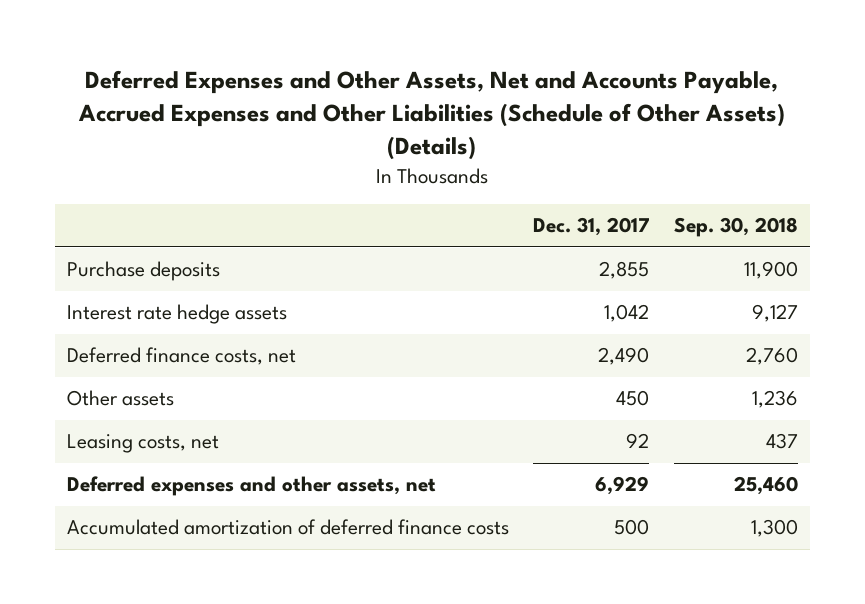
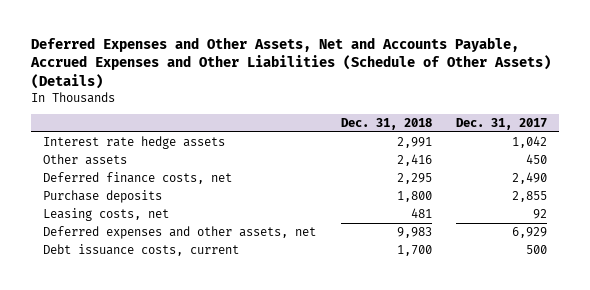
- | Dec. 31, 2017 | Sep. 30, 2018
+ | Dec. 31, 2018 | Dec. 31, 2017
moved down: Deferred finance costs, net | 2,295 | 2,490
moved down: Purchase deposits | 1,800 | 2,855
- Accumulated amortization of deferred finance costs | 500 | 1,300
+ Debt issuance costs, current | 1,700 | 500

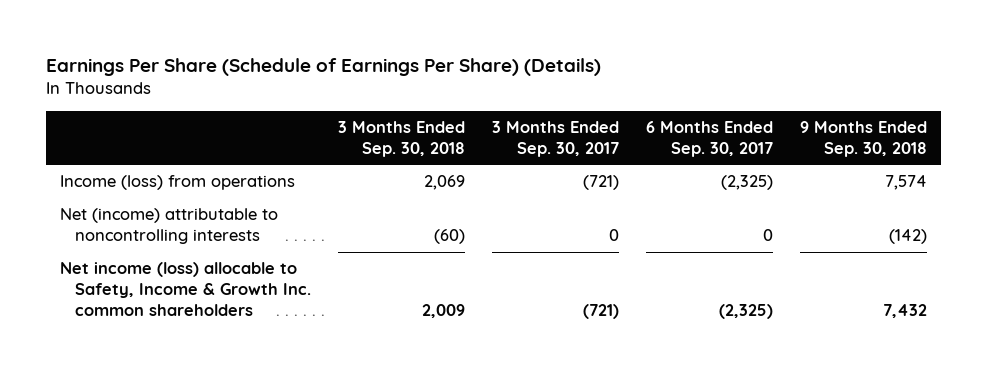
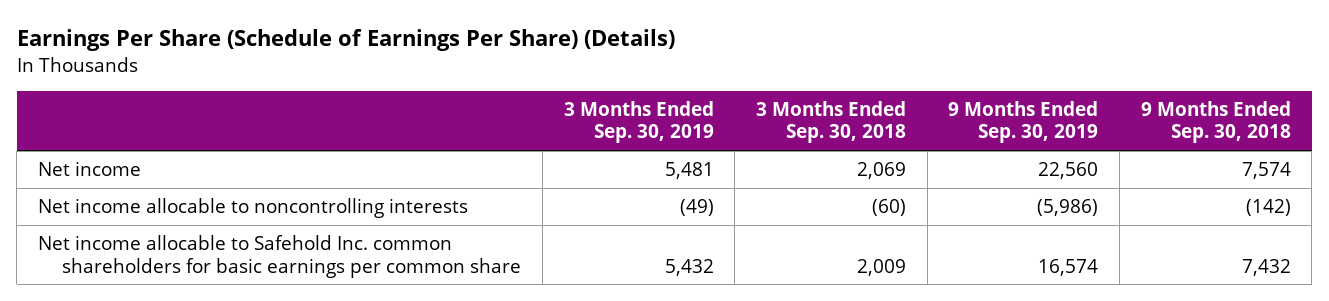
- | 3 Months Ended Sep. 30, 2018 | 3 Months Ended Sep. 30, 2017 | 6 Months Ended Sep. 30, 2017 | 9 Months Ended Sep. 30, 2018
+ | 3 Months Ended Sep. 30, 2019 | 3 Months Ended Sep. 30, 2018 | 9 Months Ended Sep. 30, 2019 | 9 Months Ended Sep. 30, 2018
- Income (loss) from operations | 2,069 | (721) | (2,325) | 7,574
- Net (income) attributable to noncontrolling interests | (60) | 0 | 0 | (142)
- Net income (loss) allocable to Safety, Income & Growth Inc. common shareholders | 2,009 | (721) | (2,325) | 7,432
+ Net income | 5,481 | 2,069 | 22,560 | 7,574
+ Net income allocable to noncontrolling interests | (49) | (60) | (5,986) | (142)
+ Net income allocable to Safehold Inc. common shareholders for basic earnings per common share | 5,432 | 2,009 | 16,574 | 7,432

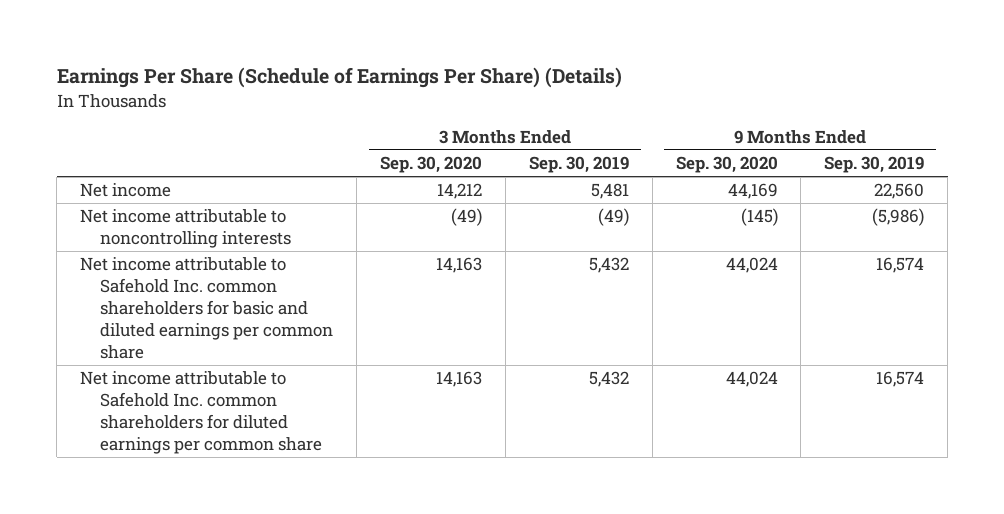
- | 3 Months Ended Sep. 30, 2019 | 3 Months Ended Sep. 30, 2018 | 9 Months Ended Sep. 30, 2019 | 9 Months Ended Sep. 30, 2018
+ | 3 Months Ended Sep. 30, 2020 | 3 Months Ended Sep. 30, 2019 | 9 Months Ended Sep. 30, 2020 | 9 Months Ended Sep. 30, 2019
- Net income allocable to noncontrolling interests | (49) | (60) | (5,986) | (142)
- Net income allocable to Safehold Inc. common shareholders for basic earnings per common share | 5,432 | 2,009 | 16,574 | 7,432
+ Net income attributable to noncontrolling interests | (49) | (49) | (145) | (5,986)
+ Net income attributable to Safehold Inc. common shareholders for basic and diluted earnings per common share | 14,163 | 5,432 | 44,024 | 16,574
+ Net income attributable to Safehold Inc. common shareholders for diluted earnings per common share | 14,163 | 5,432 | 44,024 | 16,574

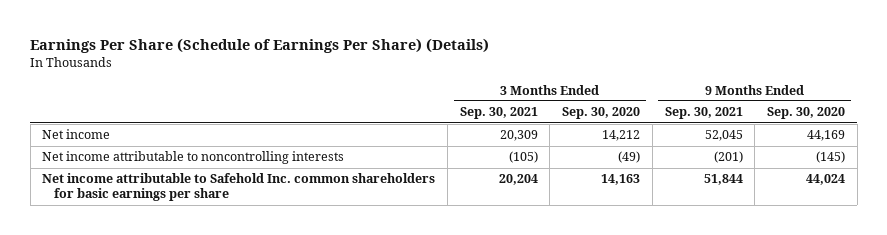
- | 3 Months Ended Sep. 30, 2020 | 3 Months Ended Sep. 30, 2019 | 9 Months Ended Sep. 30, 2020 | 9 Months Ended Sep. 30, 2019
+ | 3 Months Ended Sep. 30, 2021 | 3 Months Ended Sep. 30, 2020 | 9 Months Ended Sep. 30, 2021 | 9 Months Ended Sep. 30, 2020
- Net income attributable to Safehold Inc. common shareholders for basic and diluted earnings per common share | 14,163 | 5,432 | 44,024 | 16,574
- Net income attributable to Safehold Inc. common shareholders for diluted earnings per common share | 14,163 | 5,432 | 44,024 | 16,574
+ Net income attributable to Safehold Inc. common shareholders for basic earnings per share | 20,204 | 14,163 | 51,844 | 44,024

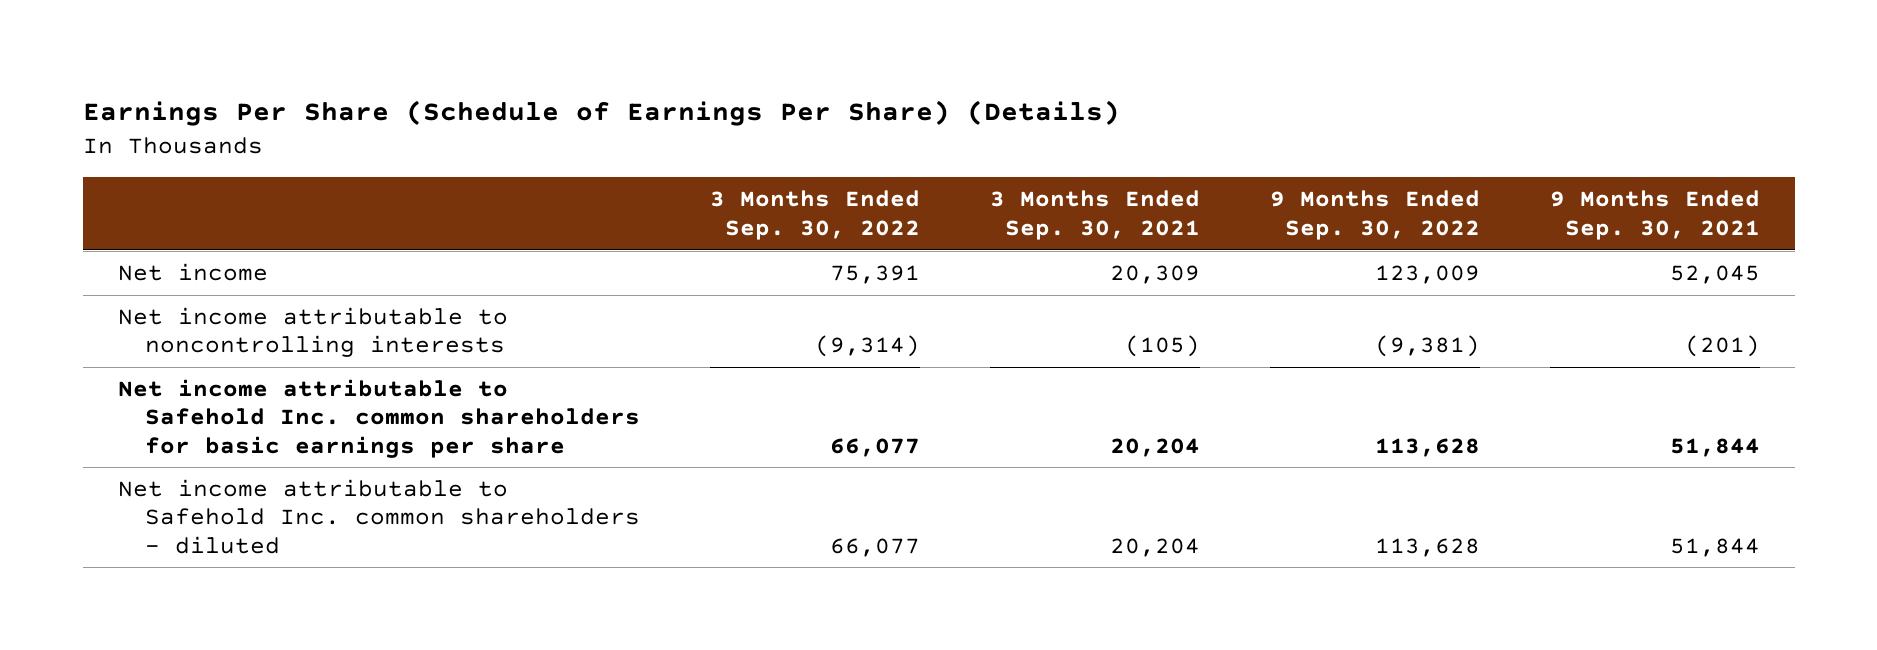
- | 3 Months Ended Sep. 30, 2021 | 3 Months Ended Sep. 30, 2020 | 9 Months Ended Sep. 30, 2021 | 9 Months Ended Sep. 30, 2020
+ | 3 Months Ended Sep. 30, 2022 | 3 Months Ended Sep. 30, 2021 | 9 Months Ended Sep. 30, 2022 | 9 Months Ended Sep. 30, 2021
+ Net income attributable to Safehold Inc. common shareholders - diluted | 66,077 | 20,204 | 113,628 | 51,844

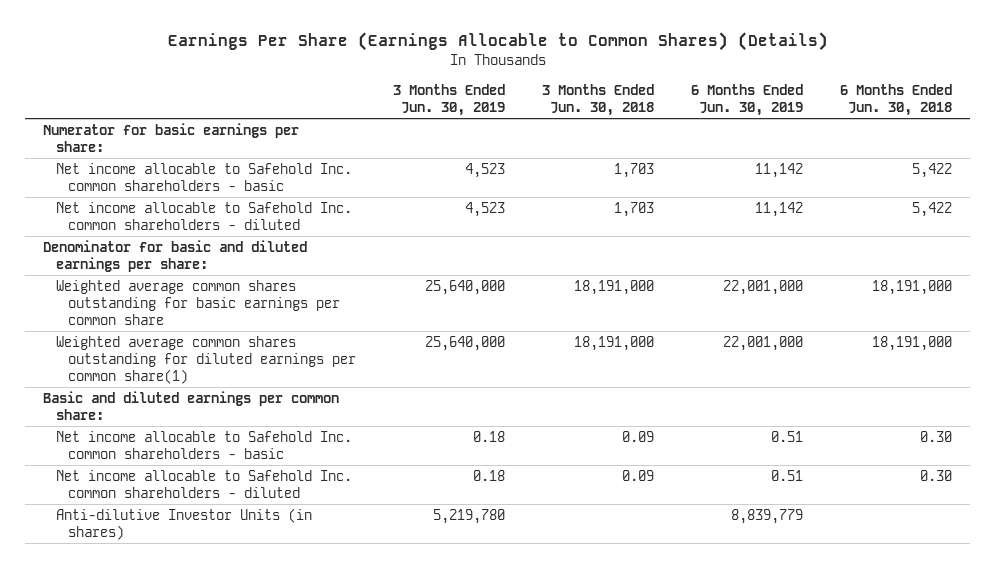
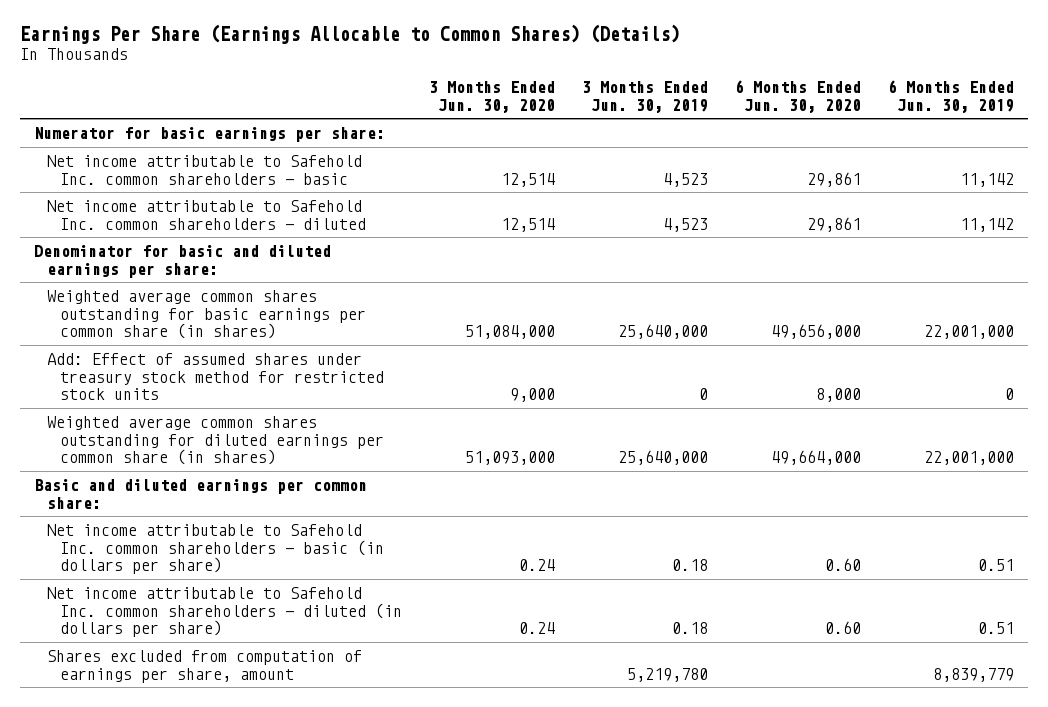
- | 3 Months Ended Jun. 30, 2019 | 3 Months Ended Jun. 30, 2018 | 6 Months Ended Jun. 30, 2019 | 6 Months Ended Jun. 30, 2018
+ | 3 Months Ended Jun. 30, 2020 | 3 Months Ended Jun. 30, 2019 | 6 Months Ended Jun. 30, 2020 | 6 Months Ended Jun. 30, 2019
- Net income allocable to Safehold Inc. common shareholders - basic | 4,523 | 1,703 | 11,142 | 5,422
- Net income allocable to Safehold Inc. common shareholders - diluted | 4,523 | 1,703 | 11,142 | 5,422
+ Net income attributable to Safehold Inc. common shareholders - basic | 12,514 | 4,523 | 29,861 | 11,142
+ Net income attributable to Safehold Inc. common shareholders - diluted | 12,514 | 4,523 | 29,861 | 11,142
- Weighted average common shares outstanding for basic earnings per common share | 25,640,000 | 18,191,000 | 22,001,000 | 18,191,000
- Weighted average common shares outstanding for diluted earnings per common share(1) | 25,640,000 | 18,191,000 | 22,001,000 | 18,191,000
+ Weighted average common shares outstanding for basic earnings per common share (in shares) | 51,084,000 | 25,640,000 | 49,656,000 | 22,001,000
+ Add: Effect of assumed shares under treasury stock method for restricted stock units | 9,000 | 0 | 8,000 | 0
+ Weighted average common shares outstanding for diluted earnings per common share (in shares) | 51,093,000 | 25,640,000 | 49,664,000 | 22,001,000
- Net income allocable to Safehold Inc. common shareholders - basic | 0.18 | 0.09 | 0.51 | 0.30
- Net income allocable to Safehold Inc. common shareholders - diluted | 0.18 | 0.09 | 0.51 | 0.30
- Anti-dilutive Investor Units (in shares) | 5,219,780 | | 8,839,779 |
+ Net income attributable to Safehold Inc. common shareholders - basic (in dollars per share) | 0.24 | 0.18 | 0.60 | 0.51
+ Net income attributable to Safehold Inc. common shareholders - diluted (in dollars per share) | 0.24 | 0.18 | 0.60 | 0.51
+ Shares excluded from computation of earnings per share, amount | | 5,219,780 | | 8,839,779

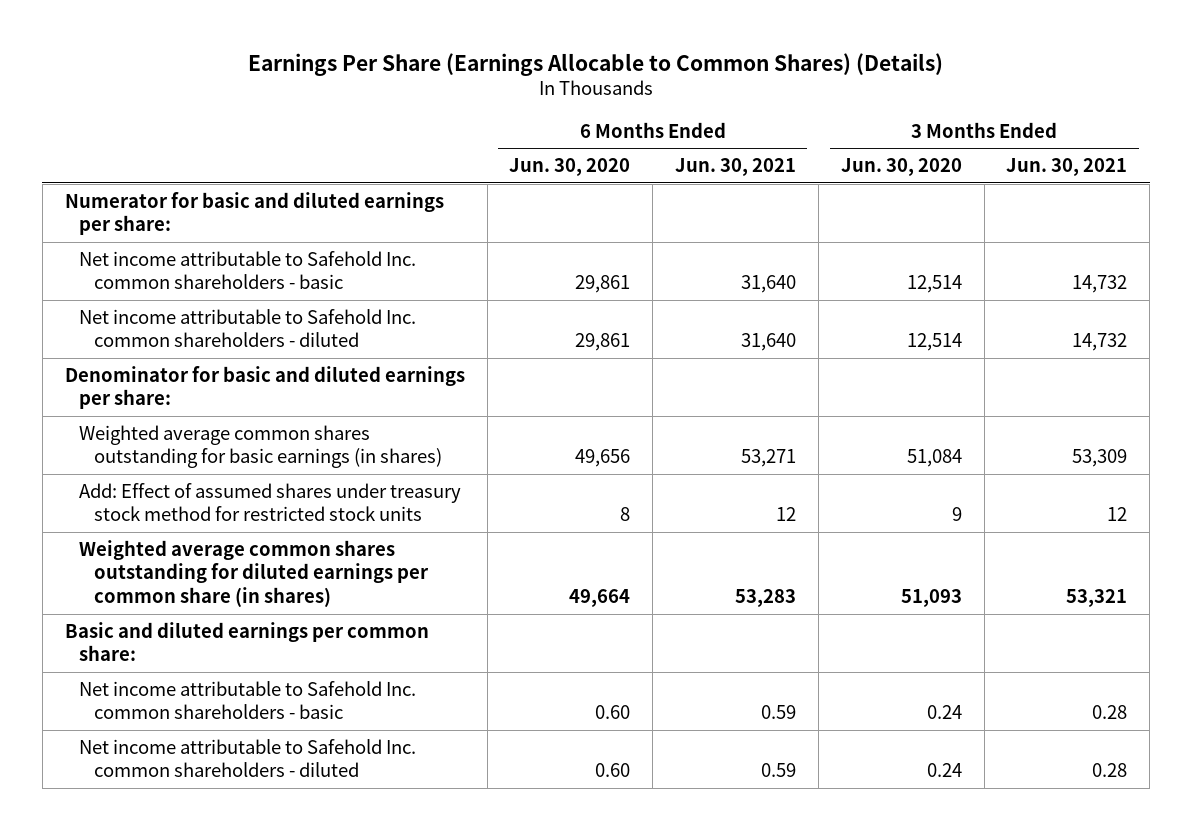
- | 3 Months Ended Jun. 30, 2020 | 3 Months Ended Jun. 30, 2019 | 6 Months Ended Jun. 30, 2020 | 6 Months Ended Jun. 30, 2019
+ | 6 Months Ended Jun. 30, 2020 | 6 Months Ended Jun. 30, 2021 | 3 Months Ended Jun. 30, 2020 | 3 Months Ended Jun. 30, 2021
- Numerator for basic earnings per share:
+ Numerator for basic and diluted earnings per share:
- Weighted average common shares outstanding for basic earnings per common share (in shares) | 51,084,000 | 25,640,000 | 49,656,000 | 22,001,000
- Add: Effect of assumed shares under treasury stock method for restricted stock units | 9,000 | 0 | 8,000 | 0
- Weighted average common shares outstanding for diluted earnings per common share (in shares) | 51,093,000 | 25,640,000 | 49,664,000 | 22,001,000
+ Weighted average common shares outstanding for basic earnings (in shares) | 49,656 | 53,271 | 51,084 | 53,309
+ Add: Effect of assumed shares under treasury stock method for restricted stock units | 8 | 12 | 9 | 12
+ Weighted average common shares outstanding for diluted earnings per common share (in shares) | 49,664 | 53,283 | 51,093 | 53,321
- Net income attributable to Safehold Inc. common shareholders - basic (in dollars per share) | 0.24 | 0.18 | 0.60 | 0.51
- Net income attributable to Safehold Inc. common shareholders - diluted (in dollars per share) | 0.24 | 0.18 | 0.60 | 0.51
- Shares excluded from computation of earnings per share, amount | | 5,219,780 | | 8,839,779
+ Net income attributable to Safehold Inc. common shareholders - basic | 0.60 | 0.59 | 0.24 | 0.28
+ Net income attributable to Safehold Inc. common shareholders - diluted | 0.60 | 0.59 | 0.24 | 0.28

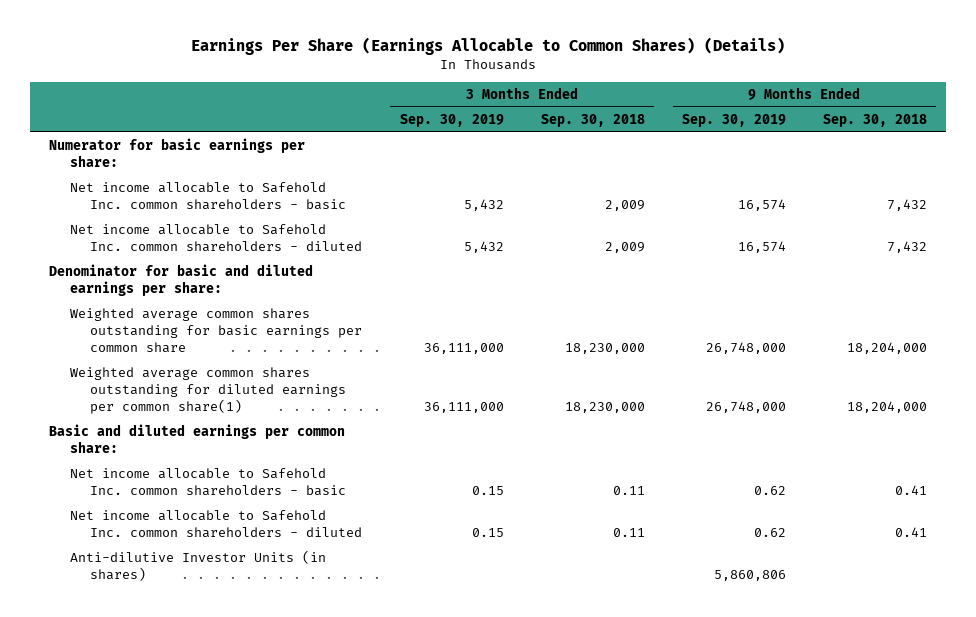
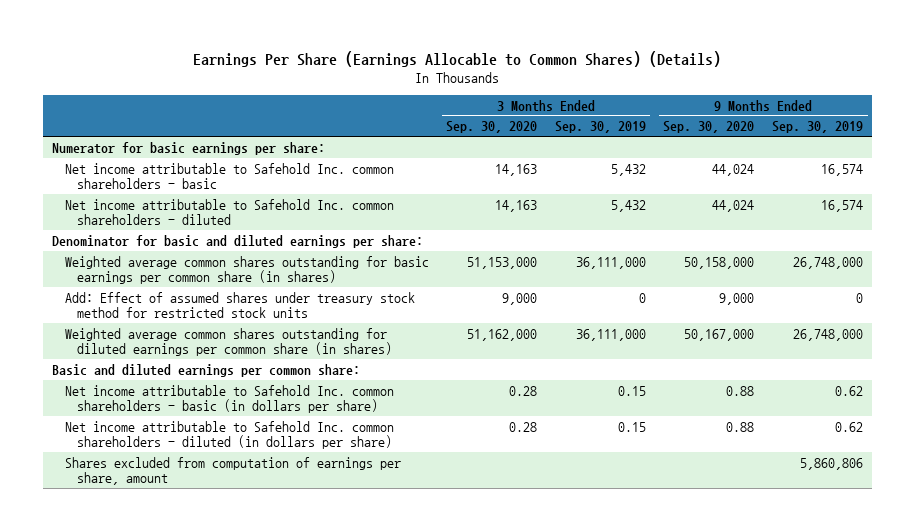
- | 3 Months Ended Sep. 30, 2019 | 3 Months Ended Sep. 30, 2018 | 9 Months Ended Sep. 30, 2019 | 9 Months Ended Sep. 30, 2018
+ | 3 Months Ended Sep. 30, 2020 | 3 Months Ended Sep. 30, 2019 | 9 Months Ended Sep. 30, 2020 | 9 Months Ended Sep. 30, 2019
- Net income allocable to Safehold Inc. common shareholders - basic | 5,432 | 2,009 | 16,574 | 7,432
- Net income allocable to Safehold Inc. common shareholders - diluted | 5,432 | 2,009 | 16,574 | 7,432
+ Net income attributable to Safehold Inc. common shareholders - basic | 14,163 | 5,432 | 44,024 | 16,574
+ Net income attributable to Safehold Inc. common shareholders - diluted | 14,163 | 5,432 | 44,024 | 16,574
- Weighted average common shares outstanding for basic earnings per common share | 36,111,000 | 18,230,000 | 26,748,000 | 18,204,000
- Weighted average common shares outstanding for diluted earnings per common share(1) | 36,111,000 | 18,230,000 | 26,748,000 | 18,204,000
+ Weighted average common shares outstanding for basic earnings per common share (in shares) | 51,153,000 | 36,111,000 | 50,158,000 | 26,748,000
+ Add: Effect of assumed shares under treasury stock method for restricted stock units | 9,000 | 0 | 9,000 | 0
+ Weighted average common shares outstanding for diluted earnings per common share (in shares) | 51,162,000 | 36,111,000 | 50,167,000 | 26,748,000
- Net income allocable to Safehold Inc. common shareholders - basic | 0.15 | 0.11 | 0.62 | 0.41
- Net income allocable to Safehold Inc. common shareholders - diluted | 0.15 | 0.11 | 0.62 | 0.41
- Anti-dilutive Investor Units (in shares) | | | 5,860,806 |
+ Net income attributable to Safehold Inc. common shareholders - basic (in dollars per share) | 0.28 | 0.15 | 0.88 | 0.62
+ Net income attributable to Safehold Inc. common shareholders - diluted (in dollars per share) | 0.28 | 0.15 | 0.88 | 0.62
+ Shares excluded from computation of earnings per share, amount | | | | 5,860,806

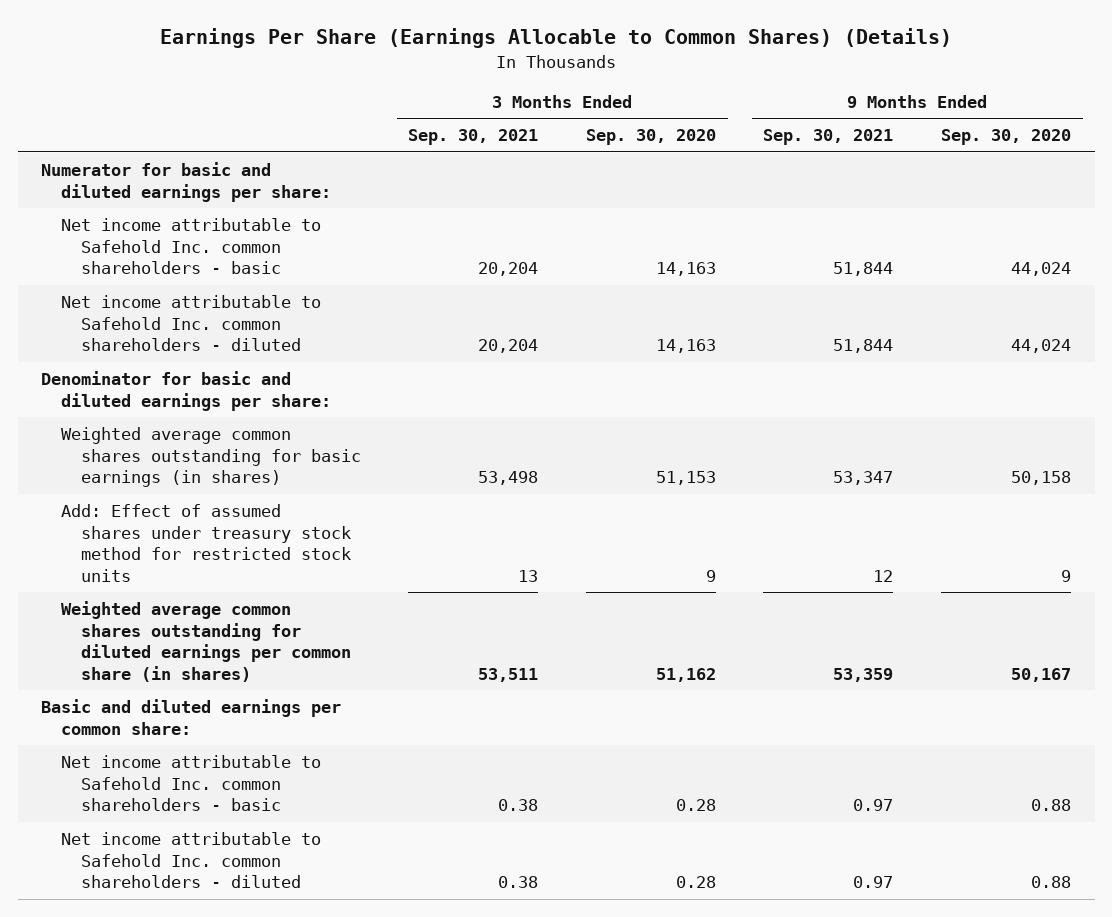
- | 3 Months Ended Sep. 30, 2020 | 3 Months Ended Sep. 30, 2019 | 9 Months Ended Sep. 30, 2020 | 9 Months Ended Sep. 30, 2019
+ | 3 Months Ended Sep. 30, 2021 | 3 Months Ended Sep. 30, 2020 | 9 Months Ended Sep. 30, 2021 | 9 Months Ended Sep. 30, 2020
- Numerator for basic earnings per share:
+ Numerator for basic and diluted earnings per share:
- Weighted average common shares outstanding for basic earnings per common share (in shares) | 51,153,000 | 36,111,000 | 50,158,000 | 26,748,000
- Add: Effect of assumed shares under treasury stock method for restricted stock units | 9,000 | 0 | 9,000 | 0
- Weighted average common shares outstanding for diluted earnings per common share (in shares) | 51,162,000 | 36,111,000 | 50,167,000 | 26,748,000
+ Weighted average common shares outstanding for basic earnings (in shares) | 53,498 | 51,153 | 53,347 | 50,158
+ Add: Effect of assumed shares under treasury stock method for restricted stock units | 13 | 9 | 12 | 9
+ Weighted average common shares outstanding for diluted earnings per common share (in shares) | 53,511 | 51,162 | 53,359 | 50,167
- Net income attributable to Safehold Inc. common shareholders - basic (in dollars per share) | 0.28 | 0.15 | 0.88 | 0.62
- Net income attributable to Safehold Inc. common shareholders - diluted (in dollars per share) | 0.28 | 0.15 | 0.88 | 0.62
- Shares excluded from computation of earnings per share, amount | | | | 5,860,806
+ Net income attributable to Safehold Inc. common shareholders - basic | 0.38 | 0.28 | 0.97 | 0.88
+ Net income attributable to Safehold Inc. common shareholders - diluted | 0.38 | 0.28 | 0.97 | 0.88

